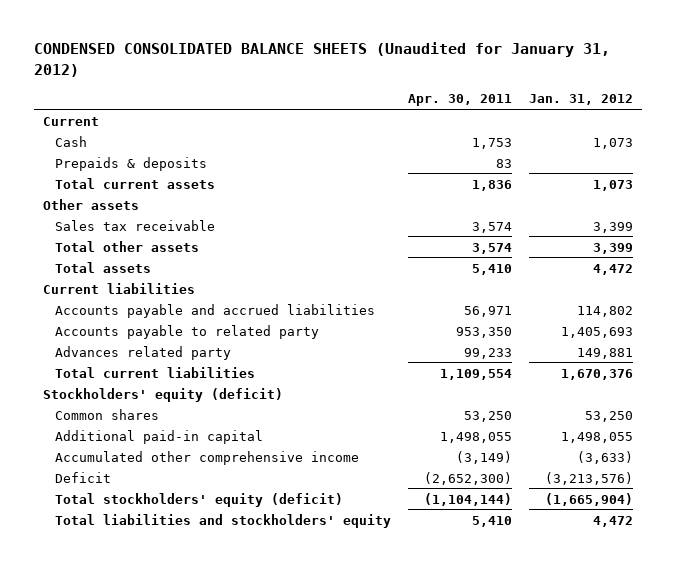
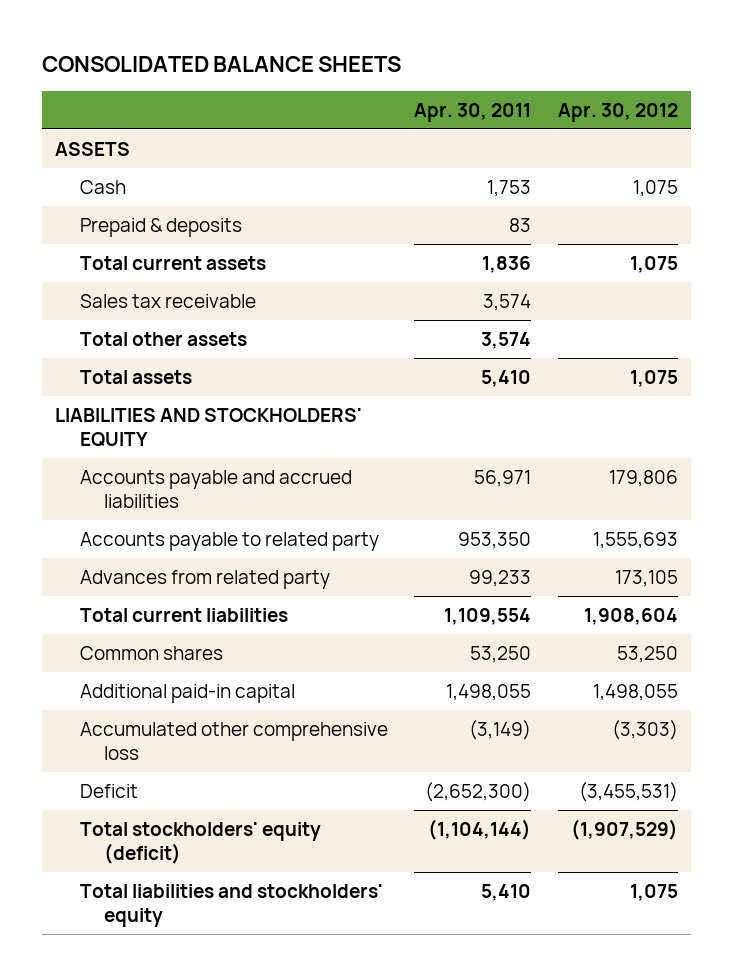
- CONDENSED CONSOLIDATED BALANCE SHEETS (Unaudited for January 31, 2012)
+ CONSOLIDATED BALANCE SHEETS
- | Apr. 30, 2011 | Jan. 31, 2012
+ | Apr. 30, 2011 | Apr. 30, 2012
- Current
+ ASSETS
- Prepaids & deposits | 83 |
+ Prepaid & deposits | 83 |
- Other assets
- Current liabilities
+ LIABILITIES AND STOCKHOLDERS' EQUITY
- Advances related party | 99,233 | 149,881
+ Advances from related party | 99,233 | 173,105
- Stockholders' equity (deficit)
- Accumulated other comprehensive income | (3,149) | (3,633)
+ Accumulated other comprehensive loss | (3,149) | (3,303)

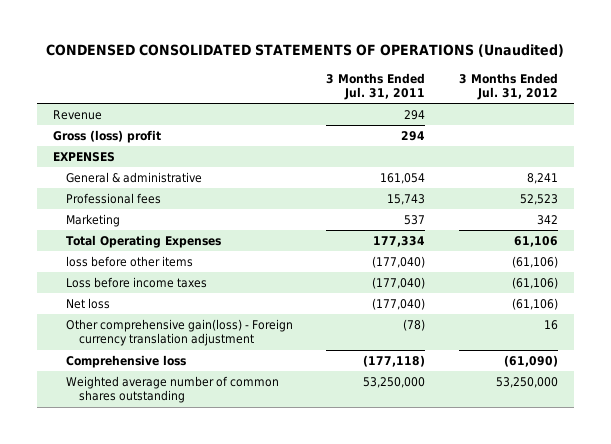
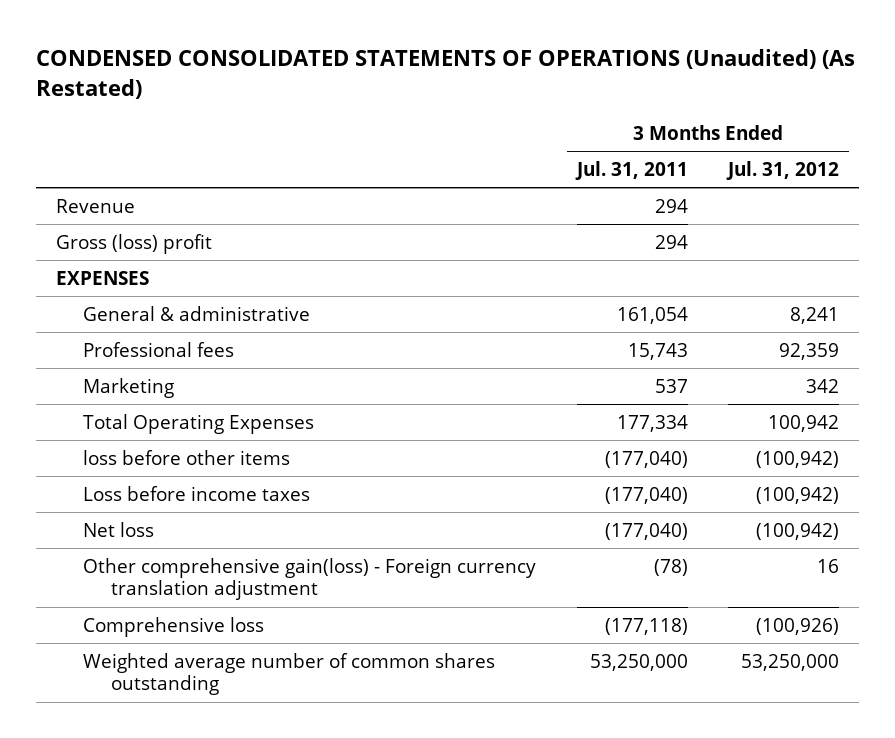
- CONDENSED CONSOLIDATED STATEMENTS OF OPERATIONS (Unaudited)
+ CONDENSED CONSOLIDATED STATEMENTS OF OPERATIONS (Unaudited) (As Restated)
- Professional fees | 15,743 | 52,523
+ Professional fees | 15,743 | 92,359
- Total Operating Expenses | 177,334 | 61,106
- loss before other items | (177,040) | (61,106)
- Loss before income taxes | (177,040) | (61,106)
- Net loss | (177,040) | (61,106)
+ Total Operating Expenses | 177,334 | 100,942
+ loss before other items | (177,040) | (100,942)
+ Loss before income taxes | (177,040) | (100,942)
+ Net loss | (177,040) | (100,942)
- Comprehensive loss | (177,118) | (61,090)
+ Comprehensive loss | (177,118) | (100,926)

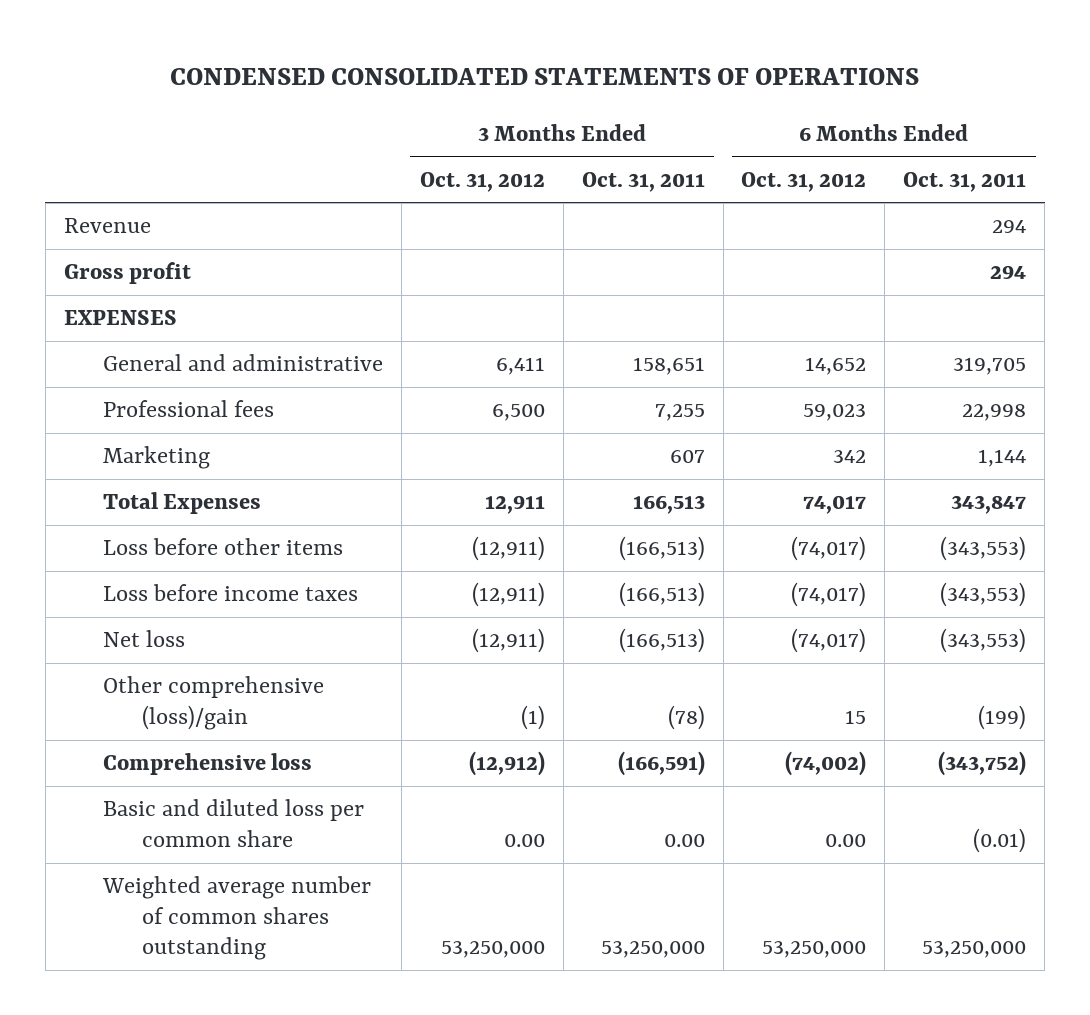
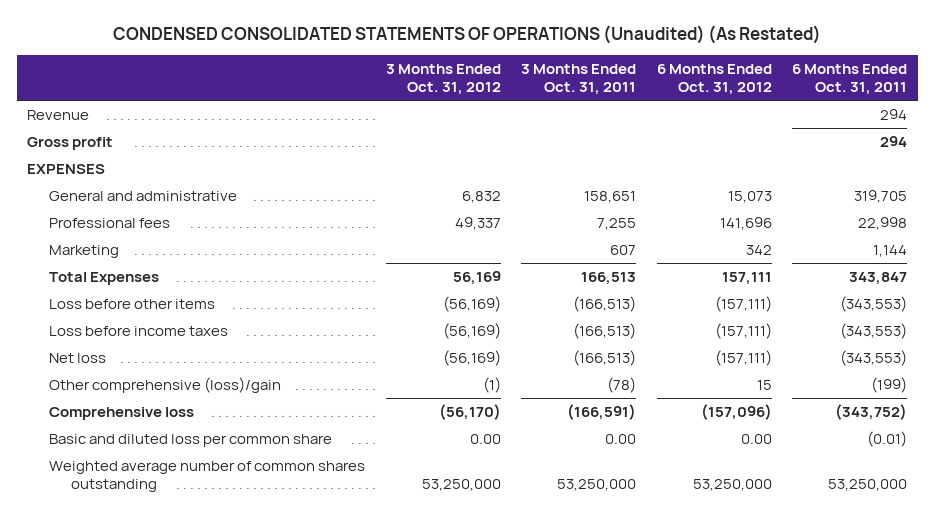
- CONDENSED CONSOLIDATED STATEMENTS OF OPERATIONS
+ CONDENSED CONSOLIDATED STATEMENTS OF OPERATIONS (Unaudited) (As Restated)
- General and administrative | 6,411 | 158,651 | 14,652 | 319,705
- Professional fees | 6,500 | 7,255 | 59,023 | 22,998
+ General and administrative | 6,832 | 158,651 | 15,073 | 319,705
+ Professional fees | 49,337 | 7,255 | 141,696 | 22,998
- Total Expenses | 12,911 | 166,513 | 74,017 | 343,847
- Loss before other items | (12,911) | (166,513) | (74,017) | (343,553)
- Loss before income taxes | (12,911) | (166,513) | (74,017) | (343,553)
- Net loss | (12,911) | (166,513) | (74,017) | (343,553)
+ Total Expenses | 56,169 | 166,513 | 157,111 | 343,847
+ Loss before other items | (56,169) | (166,513) | (157,111) | (343,553)
+ Loss before income taxes | (56,169) | (166,513) | (157,111) | (343,553)
+ Net loss | (56,169) | (166,513) | (157,111) | (343,553)
- Comprehensive loss | (12,912) | (166,591) | (74,002) | (343,752)
+ Comprehensive loss | (56,170) | (166,591) | (157,096) | (343,752)

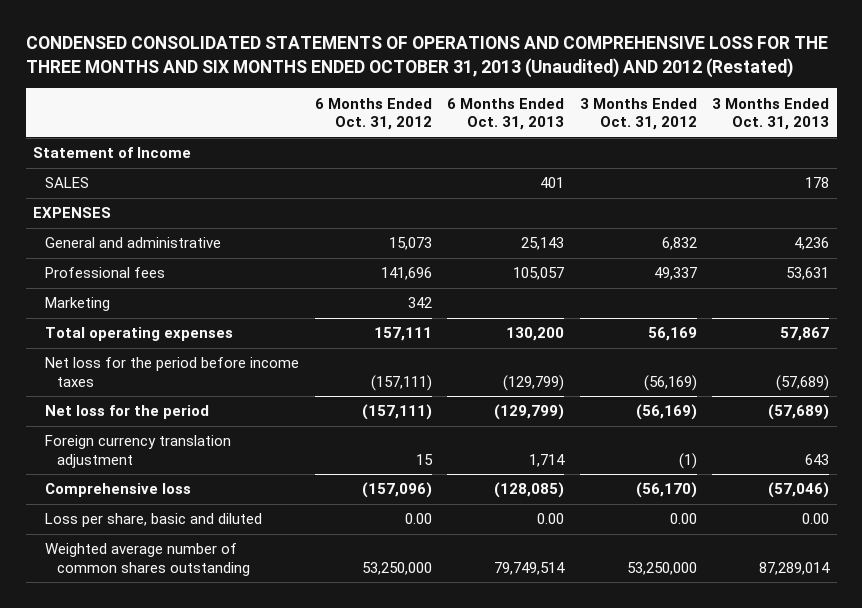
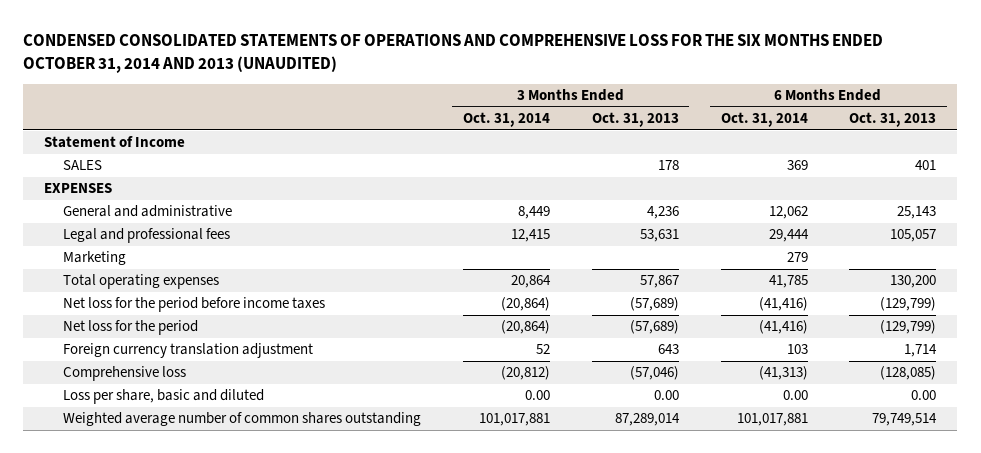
- CONDENSED CONSOLIDATED STATEMENTS OF OPERATIONS AND COMPREHENSIVE LOSS FOR THE THREE MONTHS AND SIX MONTHS ENDED OCTOBER 31, 2013 (Unaudited) AND 2012 (Restated)
+ CONDENSED CONSOLIDATED STATEMENTS OF OPERATIONS AND COMPREHENSIVE LOSS FOR THE SIX MONTHS ENDED OCTOBER 31, 2014 AND 2013 (UNAUDITED)
- | 6 Months Ended Oct. 31, 2012 | 6 Months Ended Oct. 31, 2013 | 3 Months Ended Oct. 31, 2012 | 3 Months Ended Oct. 31, 2013
+ | 3 Months Ended Oct. 31, 2014 | 3 Months Ended Oct. 31, 2013 | 6 Months Ended Oct. 31, 2014 | 6 Months Ended Oct. 31, 2013
- Professional fees | 141,696 | 105,057 | 49,337 | 53,631
+ Legal and professional fees | 12,415 | 53,631 | 29,444 | 105,057

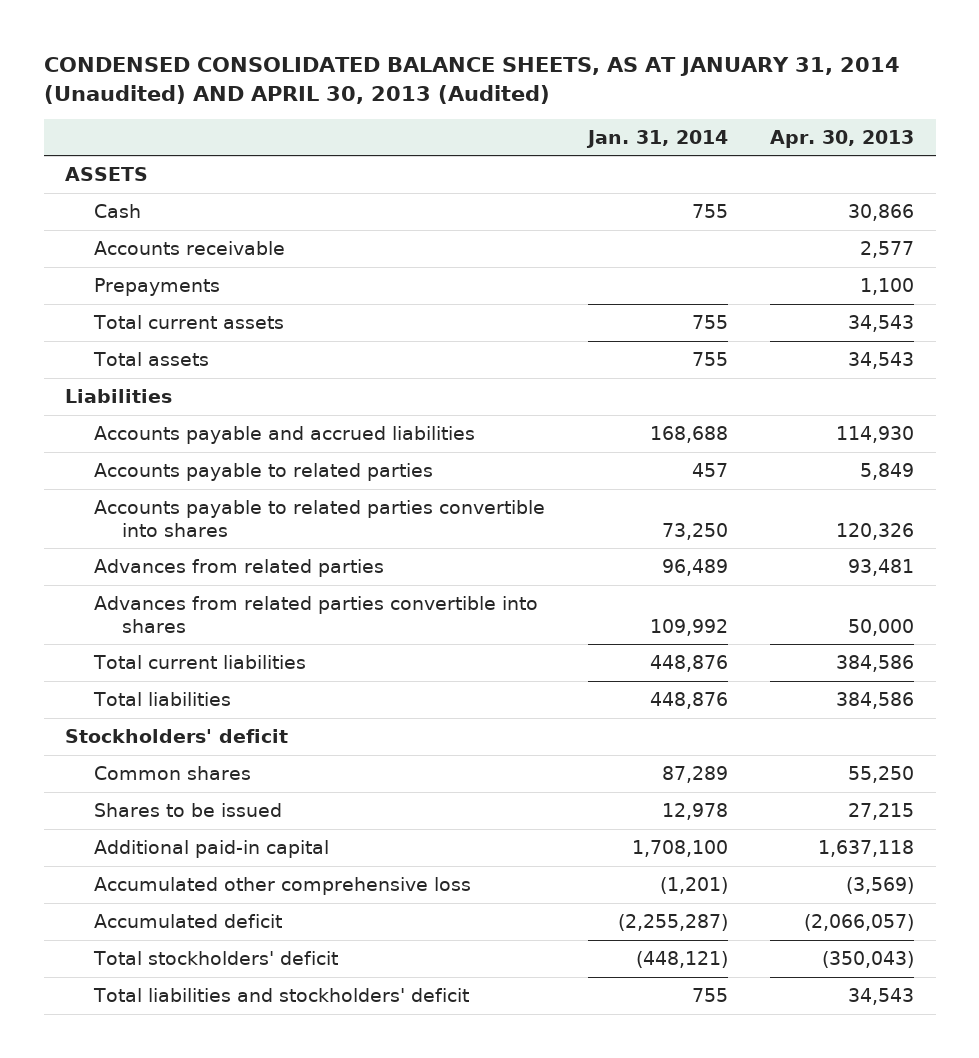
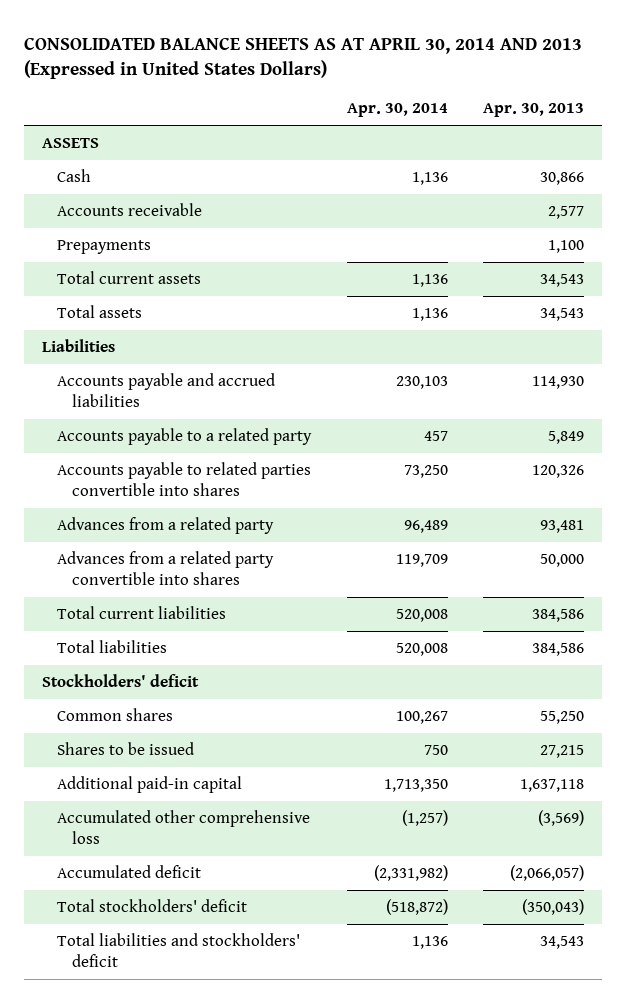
- CONDENSED CONSOLIDATED BALANCE SHEETS, AS AT JANUARY 31, 2014 (Unaudited) AND APRIL 30, 2013 (Audited)
+ CONSOLIDATED BALANCE SHEETS AS AT APRIL 30, 2014 AND 2013 (Expressed in United States Dollars)
- | Jan. 31, 2014 | Apr. 30, 2013
+ | Apr. 30, 2014 | Apr. 30, 2013
- Accounts payable to related parties | 457 | 5,849
+ Accounts payable to a related party | 457 | 5,849
- Advances from related parties | 96,489 | 93,481
- Advances from related parties convertible into shares | 109,992 | 50,000
+ Advances from a related party | 96,489 | 93,481
+ Advances from a related party convertible into shares | 119,709 | 50,000

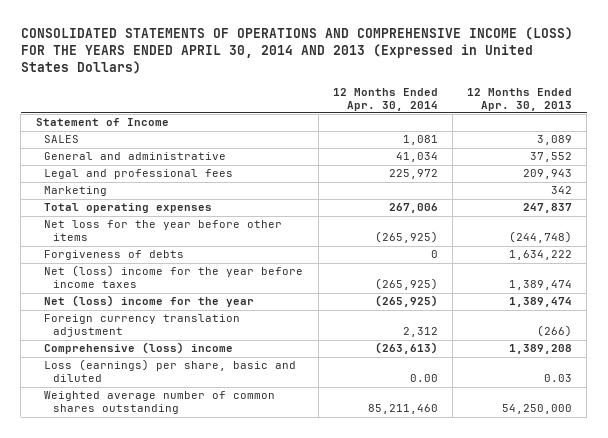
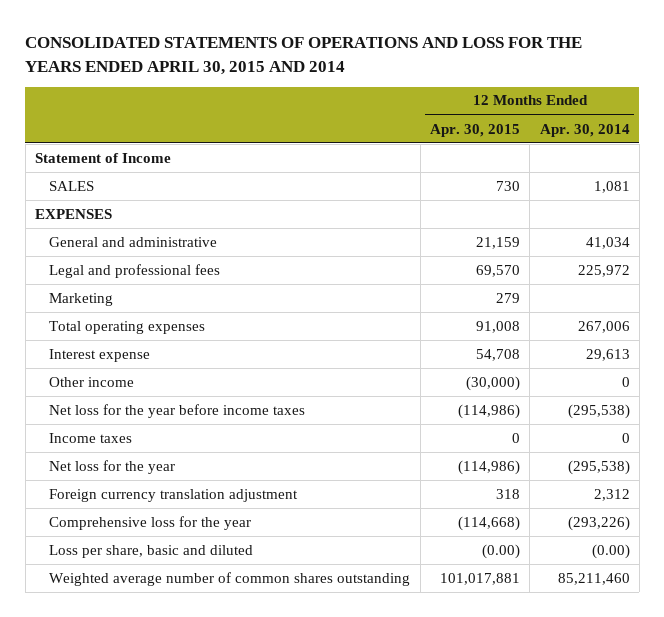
- CONSOLIDATED STATEMENTS OF OPERATIONS AND COMPREHENSIVE INCOME (LOSS) FOR THE YEARS ENDED APRIL 30, 2014 AND 2013 (Expressed in United States Dollars)
+ CONSOLIDATED STATEMENTS OF OPERATIONS AND LOSS FOR THE YEARS ENDED APRIL 30, 2015 AND 2014
- | 12 Months Ended Apr. 30, 2014 | 12 Months Ended Apr. 30, 2013
+ | 12 Months Ended Apr. 30, 2015 | 12 Months Ended Apr. 30, 2014
+ EXPENSES
- Net loss for the year before other items | (265,925) | (244,748)
- Forgiveness of debts | 0 | 1,634,222
- Net (loss) income for the year before income taxes | (265,925) | 1,389,474
- Net (loss) income for the year | (265,925) | 1,389,474
+ Interest expense | 54,708 | 29,613
+ Other income | (30,000) | 0
+ Net loss for the year before income taxes | (114,986) | (295,538)
+ Income taxes | 0 | 0
+ Net loss for the year | (114,986) | (295,538)
- Comprehensive (loss) income | (263,613) | 1,389,208
- Loss (earnings) per share, basic and diluted | 0.00 | 0.03
+ Comprehensive loss for the year | (114,668) | (293,226)
+ Loss per share, basic and diluted | (0.00) | (0.00)

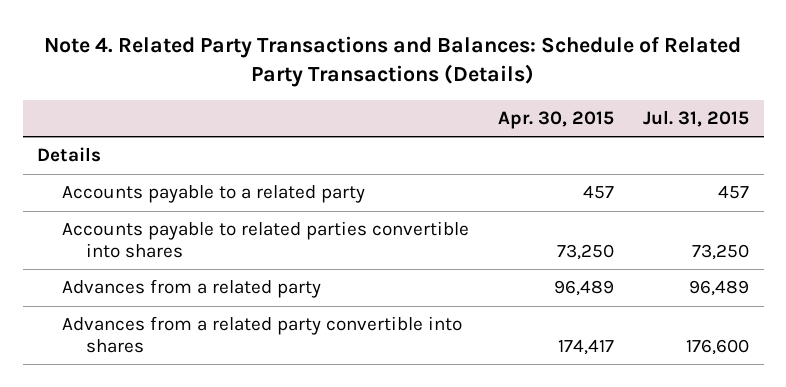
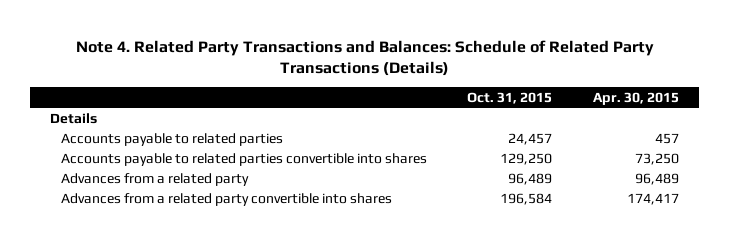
- | Apr. 30, 2015 | Jul. 31, 2015
+ | Oct. 31, 2015 | Apr. 30, 2015
- Accounts payable to a related party | 457 | 457
+ Accounts payable to related parties | 24,457 | 457

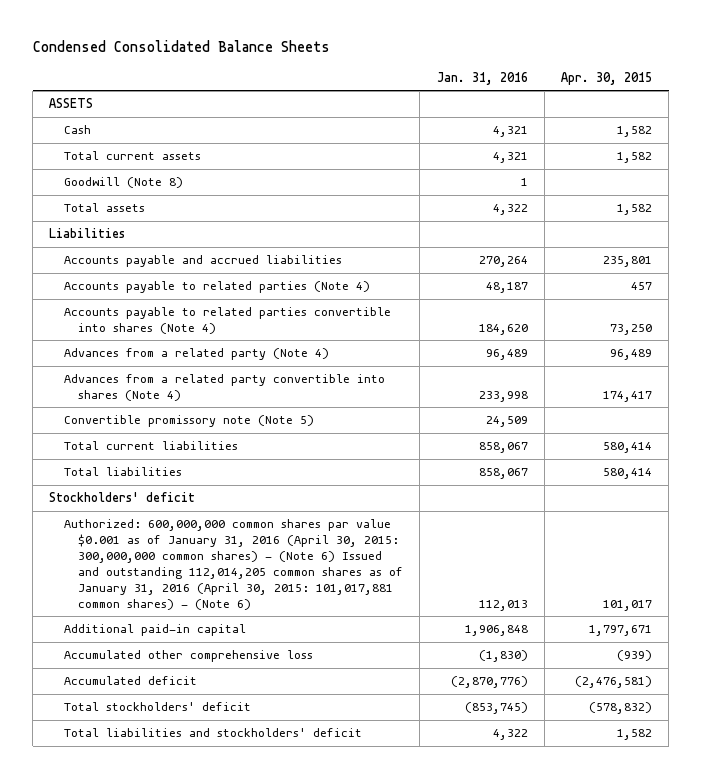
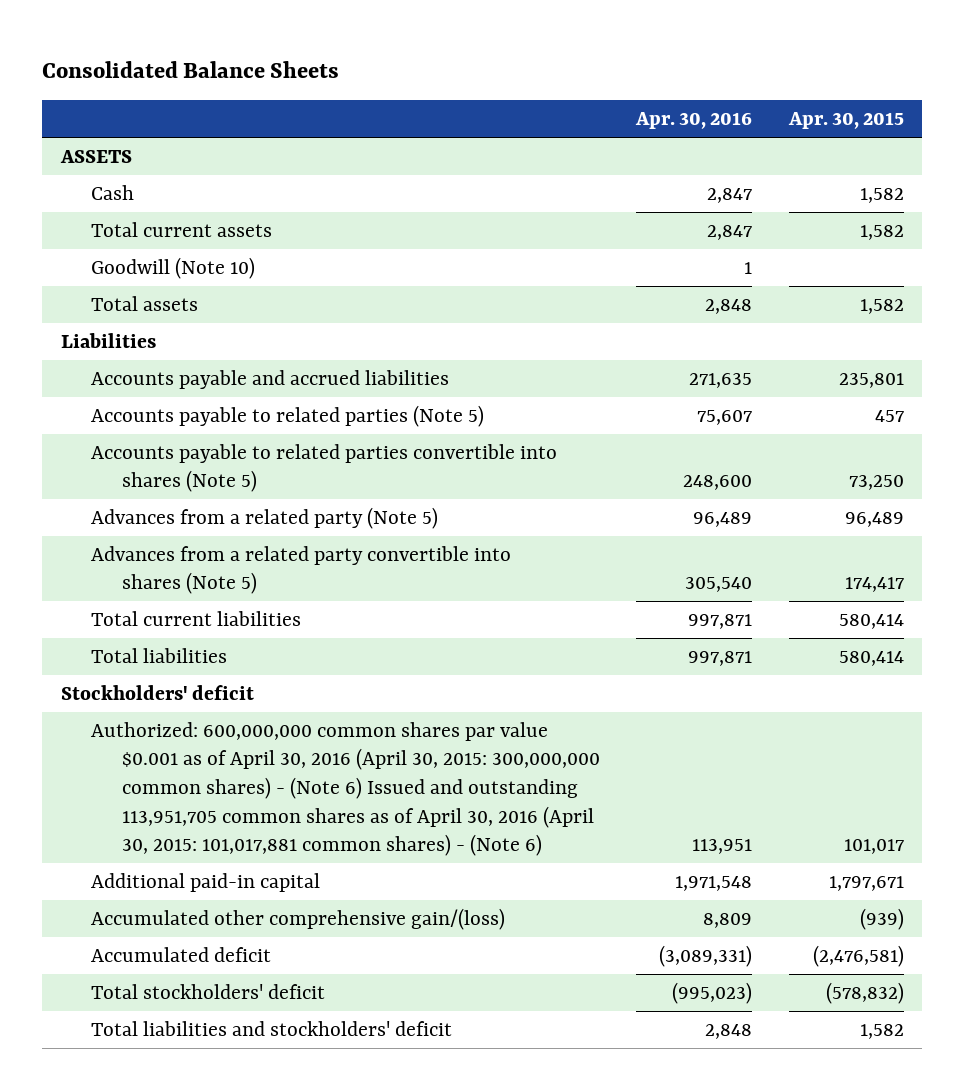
- Condensed Consolidated Balance Sheets
+ Consolidated Balance Sheets
- | Jan. 31, 2016 | Apr. 30, 2015
+ | Apr. 30, 2016 | Apr. 30, 2015
- Goodwill (Note 8) | 1 |
+ Goodwill (Note 10) | 1 |
- Accounts payable to related parties (Note 4) | 48,187 | 457
- Accounts payable to related parties convertible into shares (Note 4) | 184,620 | 73,250
- Advances from a related party (Note 4) | 96,489 | 96,489
- Advances from a related party convertible into shares (Note 4) | 233,998 | 174,417
- Convertible promissory note (Note 5) | 24,509 |
+ Accounts payable to related parties (Note 5) | 75,607 | 457
+ Accounts payable to related parties convertible into shares (Note 5) | 248,600 | 73,250
+ Advances from a related party (Note 5) | 96,489 | 96,489
+ Advances from a related party convertible into shares (Note 5) | 305,540 | 174,417
- Authorized: 600,000,000 common shares par value $0.001 as of January 31, 2016 (April 30, 2015: 300,000,000 common shares) - (Note 6) Issued and outstanding 112,014,205 common shares as of January 31, 2016 (April 30, 2015: 101,017,881 common shares) - (Note 6) | 112,013 | 101,017
+ Authorized: 600,000,000 common shares par value $0.001 as of April 30, 2016 (April 30, 2015: 300,000,000 common shares) - (Note 6) Issued and outstanding 113,951,705 common shares as of April 30, 2016 (April 30, 2015: 101,017,881 common shares) - (Note 6) | 113,951 | 101,017
- Accumulated other comprehensive loss | (1,830) | (939)
+ Accumulated other comprehensive gain/(loss) | 8,809 | (939)

